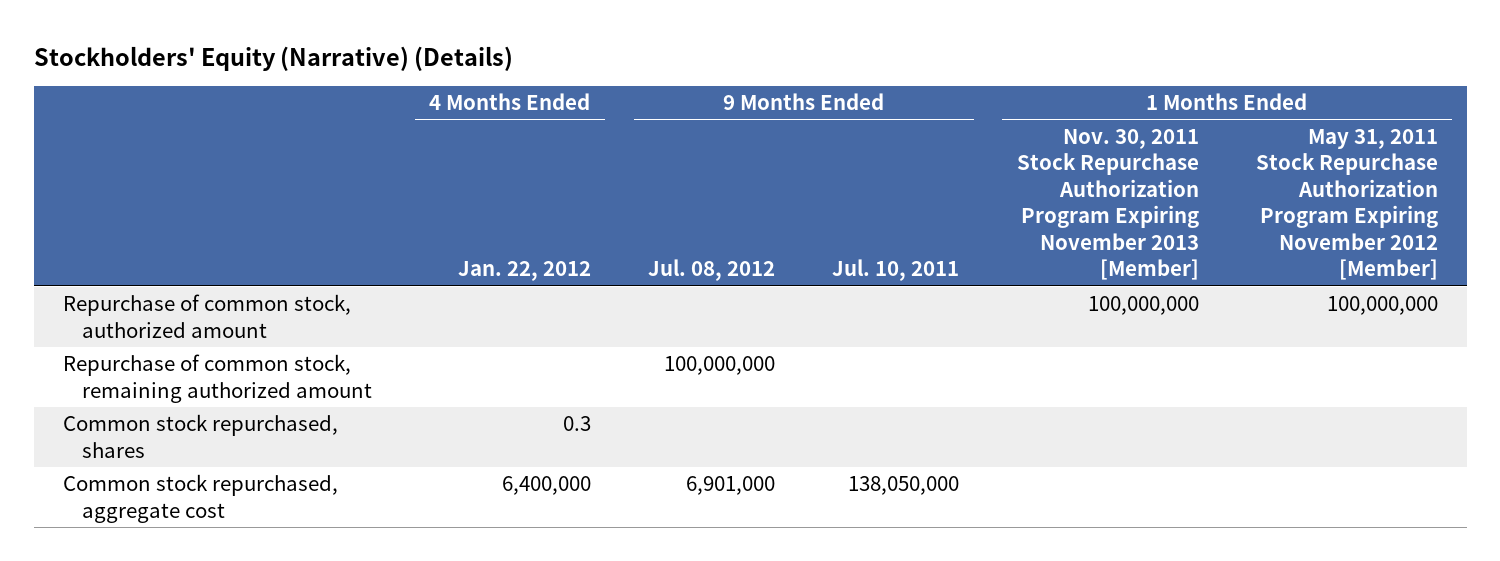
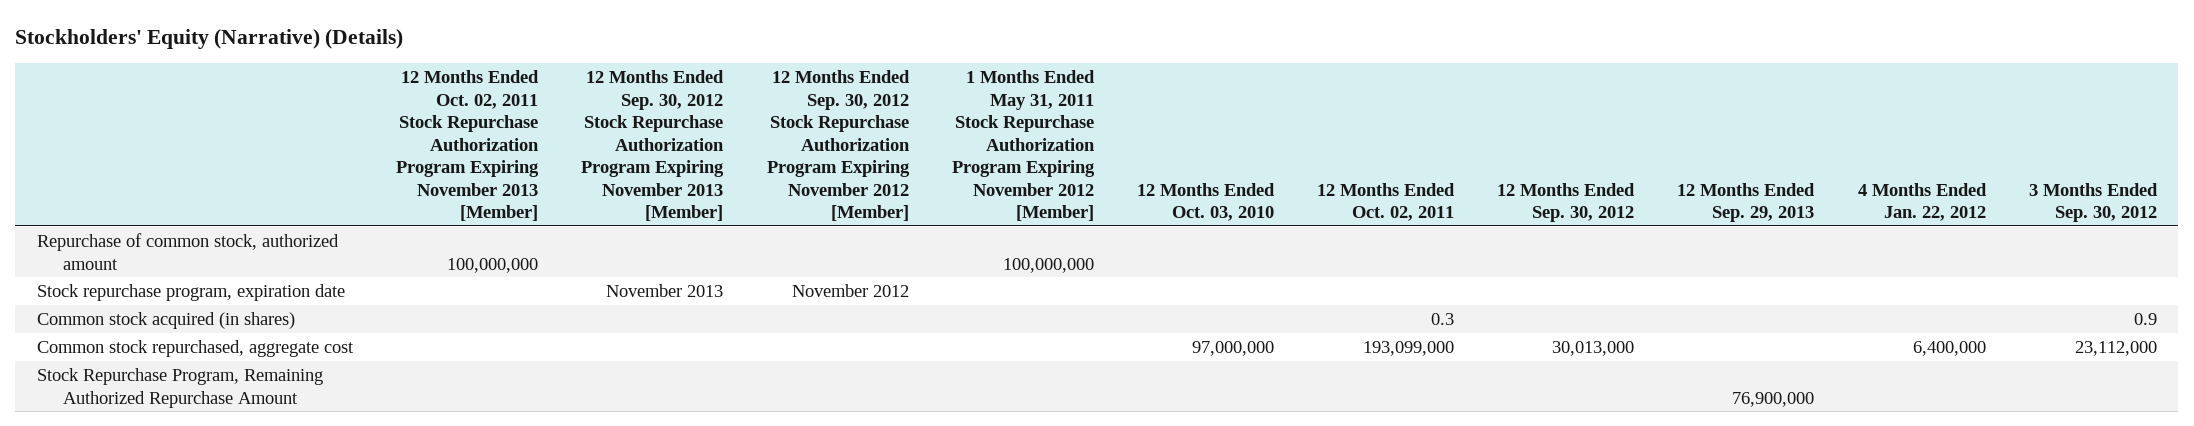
- | 4 Months Ended Jan. 22, 2012 | 9 Months Ended Jul. 08, 2012 | 9 Months Ended Jul. 10, 2011 | 1 Months Ended Nov. 30, 2011 Stock Repurchase Authorization Program Expiring November 2013 [Member] | 1 Months Ended May 31, 2011 Stock Repurchase Authorization Program Expiring November 2012 [Member]
+ | 12 Months Ended Oct. 02, 2011 Stock Repurchase Authorization Program Expiring November 2013 [Member] | 12 Months Ended Sep. 30, 2012 Stock Repurchase Authorization Program Expiring November 2013 [Member] | 12 Months Ended Sep. 30, 2012 Stock Repurchase Authorization Program Expiring November 2012 [Member] | 1 Months Ended May 31, 2011 Stock Repurchase Authorization Program Expiring November 2012 [Member] | 12 Months Ended Oct. 03, 2010 | 12 Months Ended Oct. 02, 2011 | 12 Months Ended Sep. 30, 2012 | 12 Months Ended Sep. 29, 2013 | 4 Months Ended Jan. 22, 2012 | 3 Months Ended Sep. 30, 2012
- Repurchase of common stock, remaining authorized amount | | 100,000,000 | | |
- Common stock repurchased, shares | 0.3 | | | |
+ Stock repurchase program, expiration date | | November 2013 | November 2012 | | | | | | |
+ Common stock acquired (in shares) | | | | | | 0.3 | | | | 0.9
+ Stock Repurchase Program, Remaining Authorized Repurchase Amount | | | | | | | | 76,900,000 | |

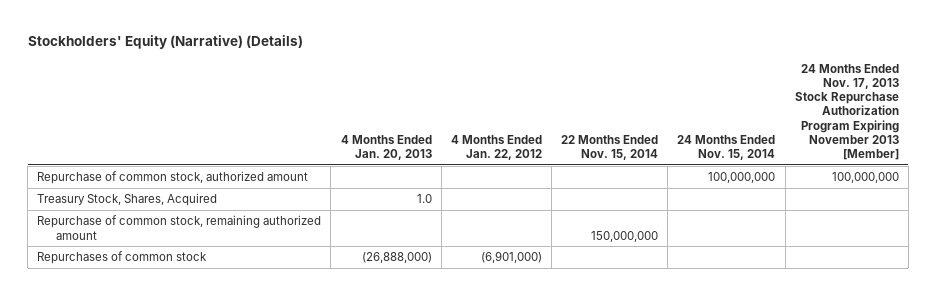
- | 12 Months Ended Oct. 02, 2011 Stock Repurchase Authorization Program Expiring November 2013 [Member] | 12 Months Ended Sep. 30, 2012 Stock Repurchase Authorization Program Expiring November 2013 [Member] | 12 Months Ended Sep. 30, 2012 Stock Repurchase Authorization Program Expiring November 2012 [Member] | 1 Months Ended May 31, 2011 Stock Repurchase Authorization Program Expiring November 2012 [Member] | 12 Months Ended Oct. 03, 2010 | 12 Months Ended Oct. 02, 2011 | 12 Months Ended Sep. 30, 2012 | 12 Months Ended Sep. 29, 2013 | 4 Months Ended Jan. 22, 2012 | 3 Months Ended Sep. 30, 2012
+ | 4 Months Ended Jan. 20, 2013 | 4 Months Ended Jan. 22, 2012 | 22 Months Ended Nov. 15, 2014 | 24 Months Ended Nov. 15, 2014 | 24 Months Ended Nov. 17, 2013 Stock Repurchase Authorization Program Expiring November 2013 [Member]
- Stock repurchase program, expiration date | | November 2013 | November 2012 | | | | | | |
- Common stock acquired (in shares) | | | | | | 0.3 | | | | 0.9
- Common stock repurchased, aggregate cost | | | | | 97,000,000 | 193,099,000 | 30,013,000 | | 6,400,000 | 23,112,000
- Stock Repurchase Program, Remaining Authorized Repurchase Amount | | | | | | | | 76,900,000 | |
+ Treasury Stock, Shares, Acquired | 1.0 | | | |
+ Repurchase of common stock, remaining authorized amount | | | 150,000,000 | |
+ Repurchases of common stock | (26,888,000) | (6,901,000) | | |

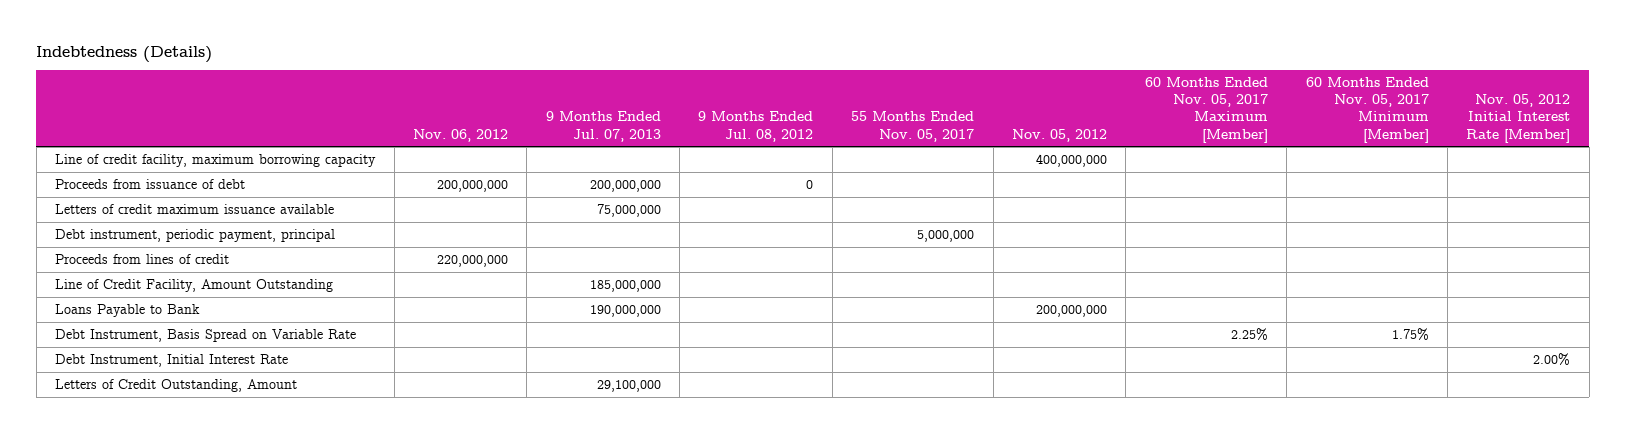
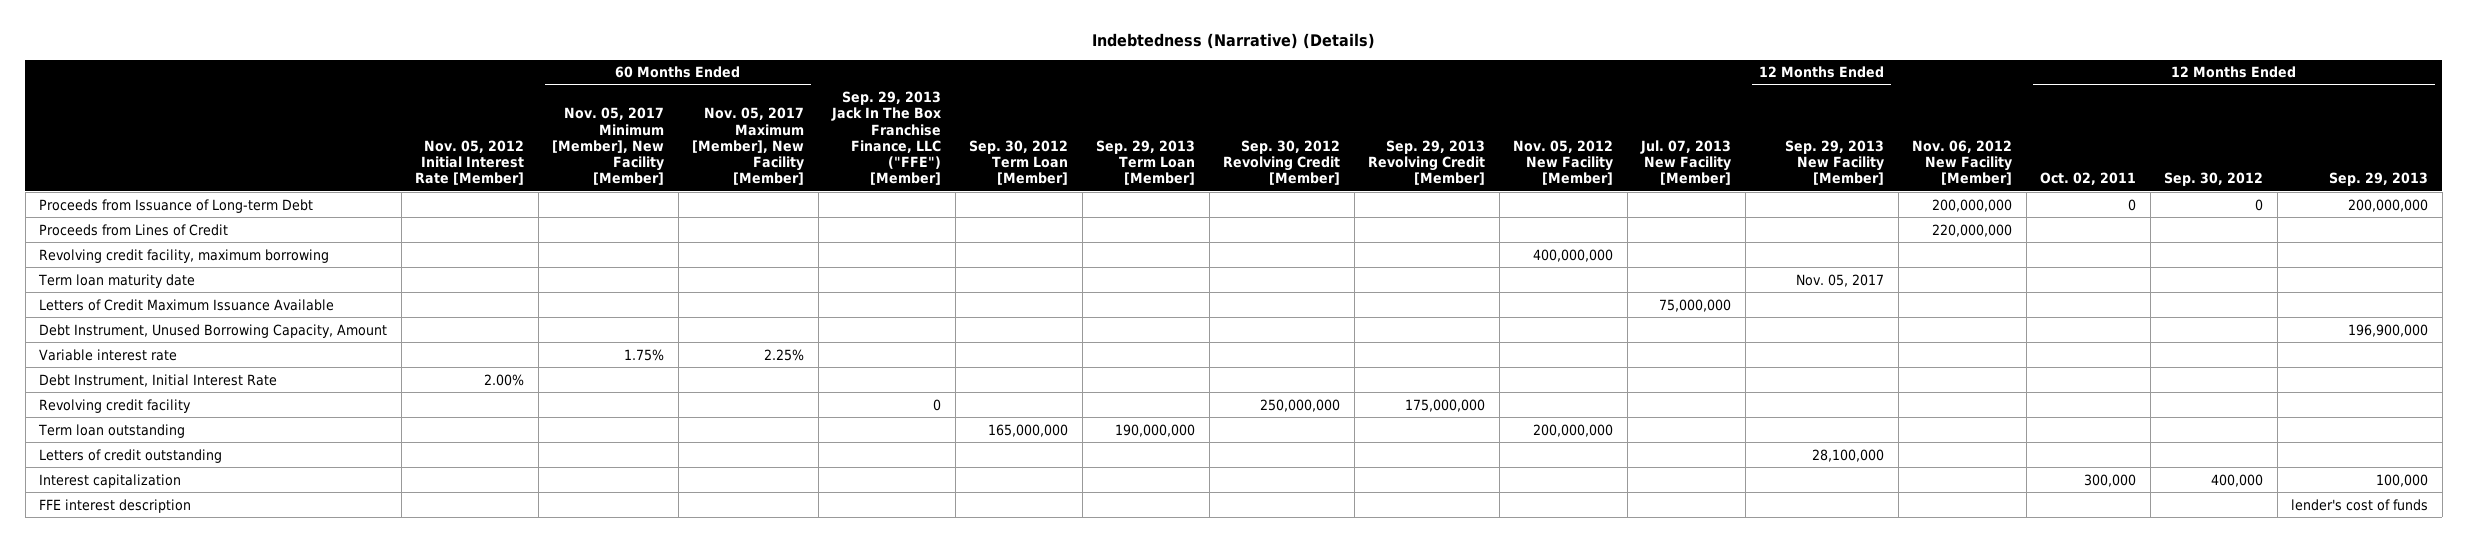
- Indebtedness (Details)
+ Indebtedness (Narrative) (Details)
- | Nov. 06, 2012 | 9 Months Ended Jul. 07, 2013 | 9 Months Ended Jul. 08, 2012 | 55 Months Ended Nov. 05, 2017 | Nov. 05, 2012 | 60 Months Ended Nov. 05, 2017 Maximum [Member] | 60 Months Ended Nov. 05, 2017 Minimum [Member] | Nov. 05, 2012 Initial Interest Rate [Member]
+ | Nov. 05, 2012 Initial Interest Rate [Member] | 60 Months Ended Nov. 05, 2017 Minimum [Member], New Facility [Member] | 60 Months Ended Nov. 05, 2017 Maximum [Member], New Facility [Member] | Sep. 29, 2013 Jack In The Box Franchise Finance, LLC ("FFE") [Member] | Sep. 30, 2012 Term Loan [Member] | Sep. 29, 2013 Term Loan [Member] | Sep. 30, 2012 Revolving Credit [Member] | Sep. 29, 2013 Revolving Credit [Member] | Nov. 05, 2012 New Facility [Member] | Jul. 07, 2013 New Facility [Member] | 12 Months Ended Sep. 29, 2013 New Facility [Member] | Nov. 06, 2012 New Facility [Member] | 12 Months Ended Oct. 02, 2011 | 12 Months Ended Sep. 30, 2012 | 12 Months Ended Sep. 29, 2013
- Line of credit facility, maximum borrowing capacity | | | | | 400,000,000 | | |
- Proceeds from issuance of debt | 200,000,000 | 200,000,000 | 0 | | | | |
- Letters of credit maximum issuance available | | 75,000,000 | | | | | |
- Debt instrument, periodic payment, principal | | | | 5,000,000 | | | |
- Proceeds from lines of credit | 220,000,000 | | | | | | |
- Line of Credit Facility, Amount Outstanding | | 185,000,000 | | | | | |
- Loans Payable to Bank | | 190,000,000 | | | 200,000,000 | | |
- Debt Instrument, Basis Spread on Variable Rate | | | | | | 2.25% | 1.75% |
+ Proceeds from Issuance of Long-term Debt | | | | | | | | | | | | 200,000,000 | 0 | 0 | 200,000,000
+ Proceeds from Lines of Credit | | | | | | | | | | | | 220,000,000 | | |
+ Revolving credit facility, maximum borrowing | | | | | | | | | 400,000,000 | | | | | |
+ Term loan maturity date | | | | | | | | | | | Nov. 05, 2017 | | | |
+ Letters of Credit Maximum Issuance Available | | | | | | | | | | 75,000,000 | | | | |
+ Debt Instrument, Unused Borrowing Capacity, Amount | | | | | | | | | | | | | | | 196,900,000
+ Variable interest rate | | 1.75% | 2.25% | | | | | | | | | | | |
- Letters of Credit Outstanding, Amount | | 29,100,000 | | | | | |
+ Revolving credit facility | | | | 0 | | | 250,000,000 | 175,000,000 | | | | | | |
+ Term loan outstanding | | | | | 165,000,000 | 190,000,000 | | | 200,000,000 | | | | | |
+ Letters of credit outstanding | | | | | | | | | | | 28,100,000 | | | |
+ Interest capitalization | | | | | | | | | | | | | 300,000 | 400,000 | 100,000
+ FFE interest description | | | | | | | | | | | | | | | lender's cost of funds

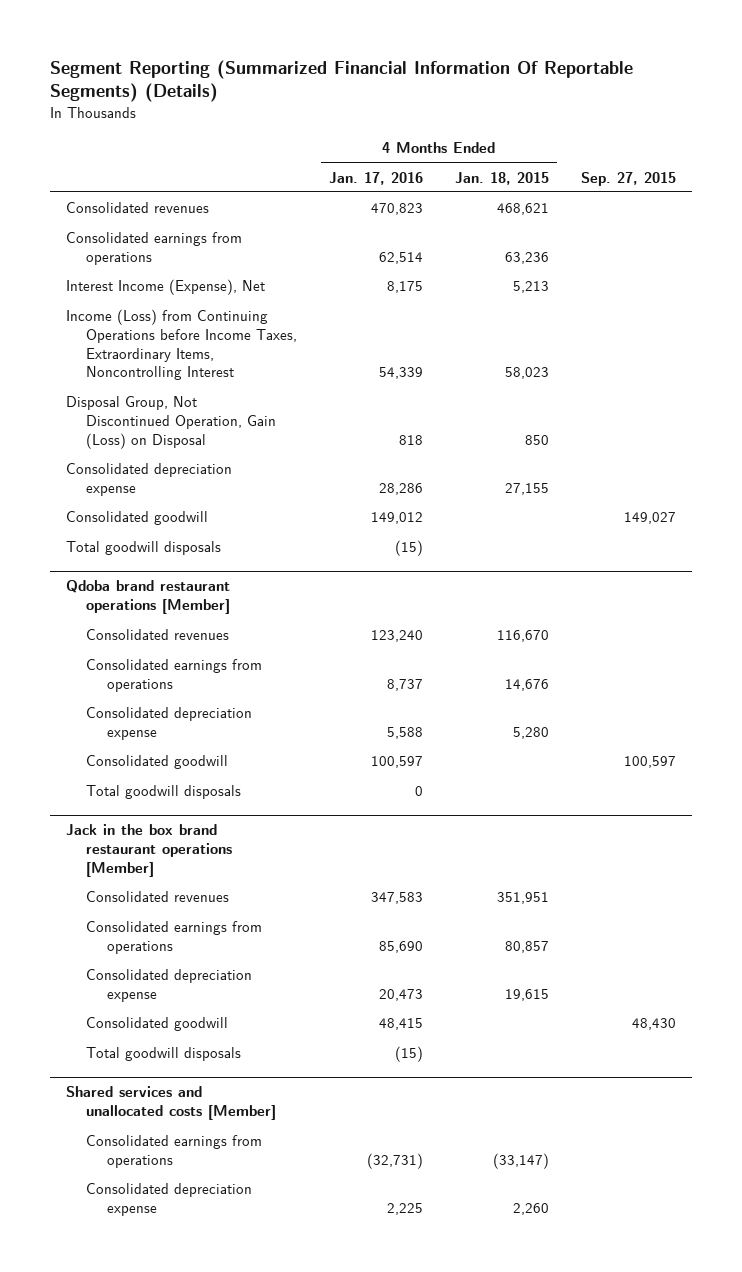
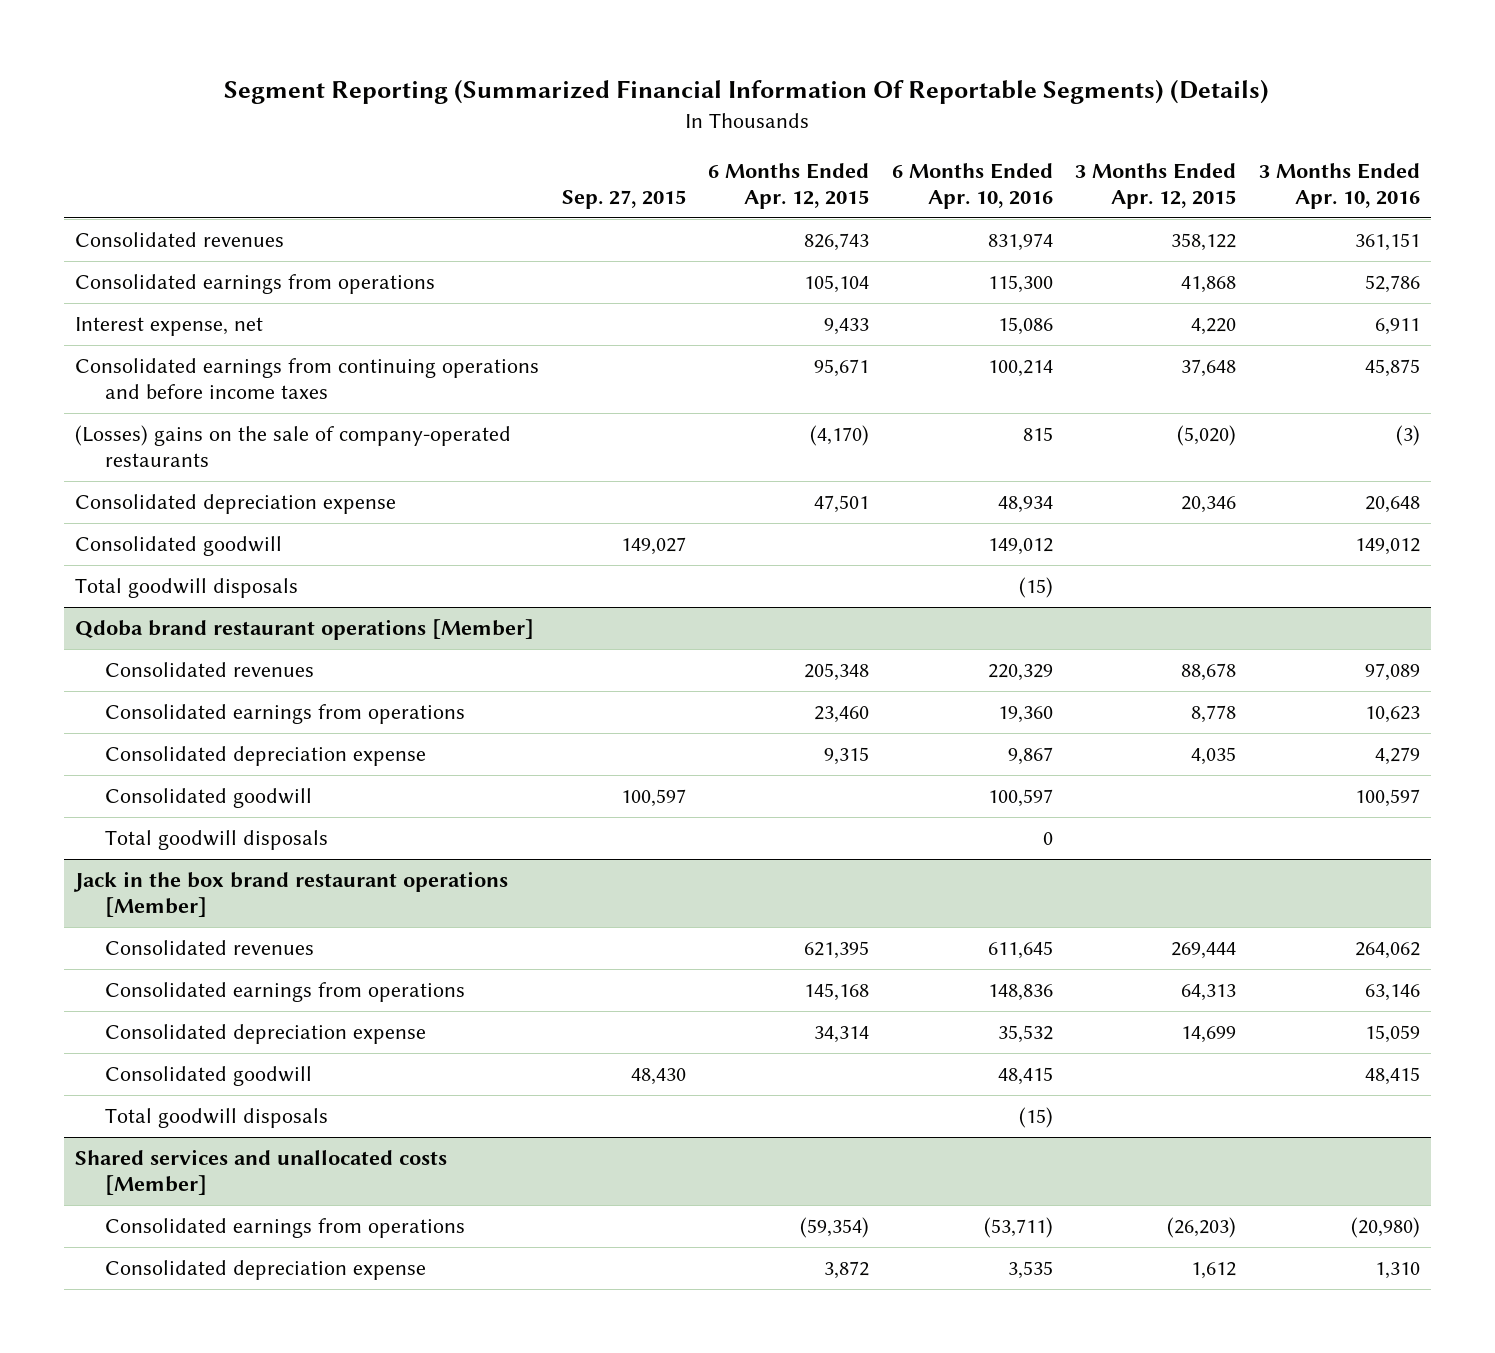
- | 4 Months Ended Jan. 17, 2016 | 4 Months Ended Jan. 18, 2015 | Sep. 27, 2015
+ | Sep. 27, 2015 | 6 Months Ended Apr. 12, 2015 | 6 Months Ended Apr. 10, 2016 | 3 Months Ended Apr. 12, 2015 | 3 Months Ended Apr. 10, 2016
- Interest Income (Expense), Net | 8,175 | 5,213 |
- Income (Loss) from Continuing Operations before Income Taxes, Extraordinary Items, Noncontrolling Interest | 54,339 | 58,023 |
- Disposal Group, Not Discontinued Operation, Gain (Loss) on Disposal | 818 | 850 |
+ Interest expense, net | | 9,433 | 15,086 | 4,220 | 6,911
+ Consolidated earnings from continuing operations and before income taxes | | 95,671 | 100,214 | 37,648 | 45,875
+ (Losses) gains on the sale of company-operated restaurants | | (4,170) | 815 | (5,020) | (3)

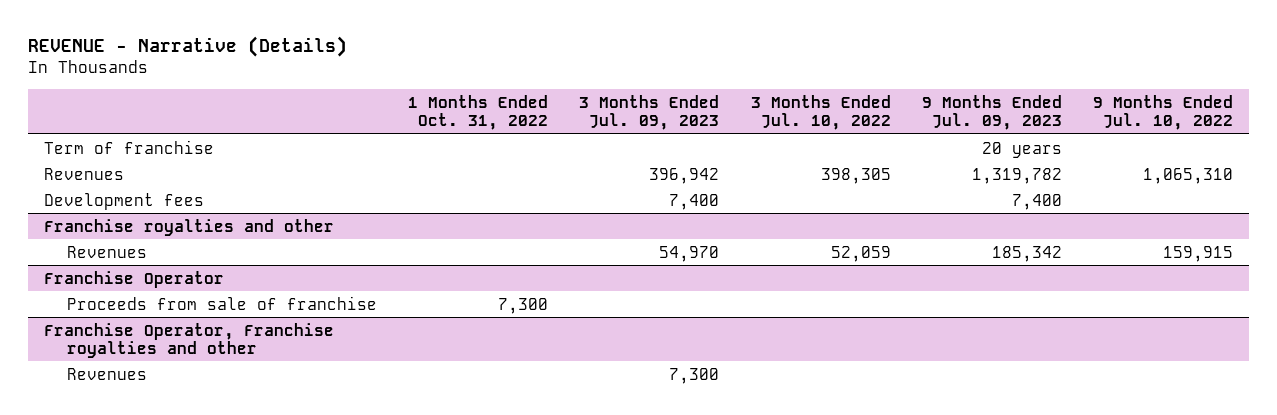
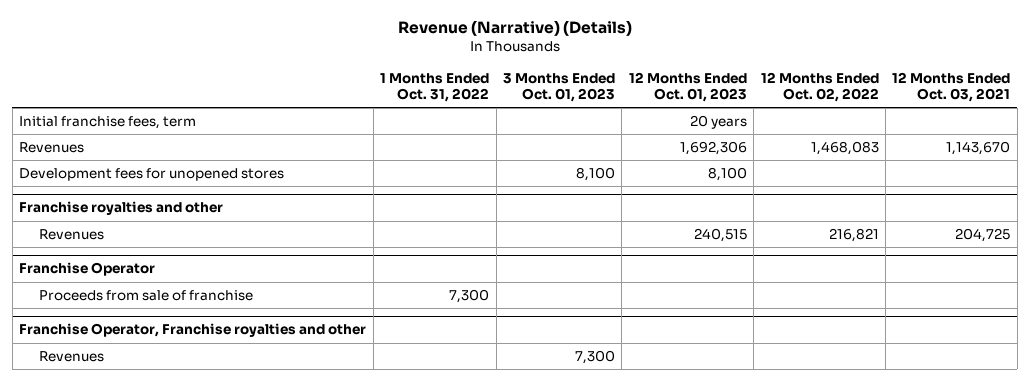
- REVENUE - Narrative (Details)
+ Revenue (Narrative) (Details)
- | 1 Months Ended Oct. 31, 2022 | 3 Months Ended Jul. 09, 2023 | 3 Months Ended Jul. 10, 2022 | 9 Months Ended Jul. 09, 2023 | 9 Months Ended Jul. 10, 2022
+ | 1 Months Ended Oct. 31, 2022 | 3 Months Ended Oct. 01, 2023 | 12 Months Ended Oct. 01, 2023 | 12 Months Ended Oct. 02, 2022 | 12 Months Ended Oct. 03, 2021
- Term of franchise | | | | 20 years |
+ Initial franchise fees, term | | | 20 years | |
- Development fees | | 7,400 | | 7,400 |
+ Development fees for unopened stores | | 8,100 | 8,100 | |

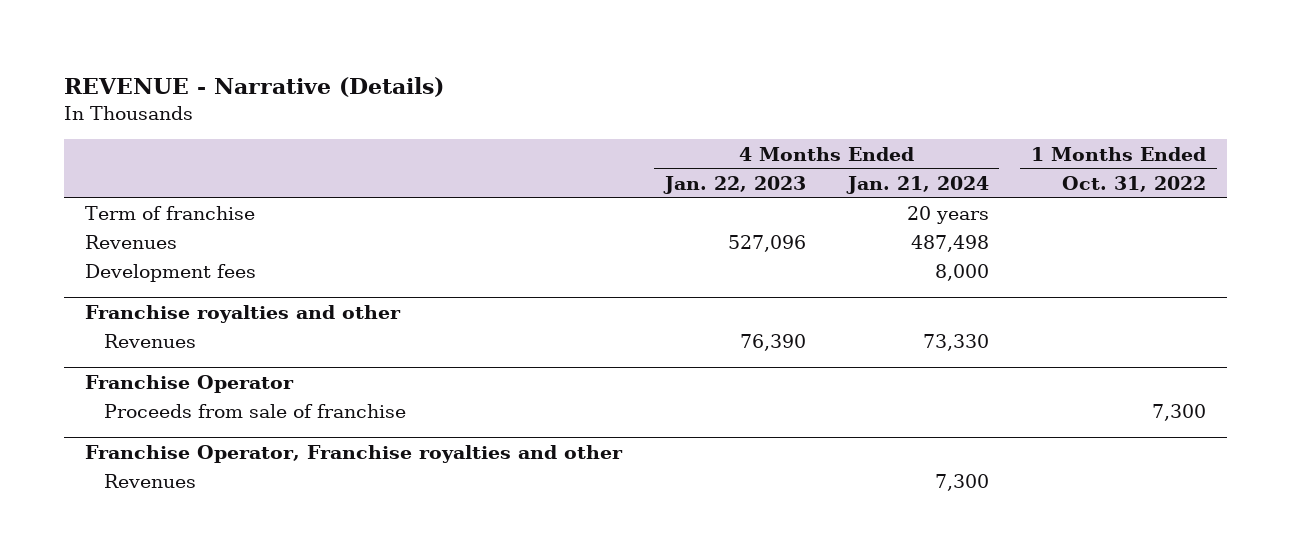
- Revenue (Narrative) (Details)
+ REVENUE - Narrative (Details)
- | 1 Months Ended Oct. 31, 2022 | 3 Months Ended Oct. 01, 2023 | 12 Months Ended Oct. 01, 2023 | 12 Months Ended Oct. 02, 2022 | 12 Months Ended Oct. 03, 2021
+ | 4 Months Ended Jan. 22, 2023 | 4 Months Ended Jan. 21, 2024 | 1 Months Ended Oct. 31, 2022
- Initial franchise fees, term | | | 20 years | |
+ Term of franchise | | 20 years |
- Development fees for unopened stores | | 8,100 | 8,100 | |
+ Development fees | | 8,000 |

